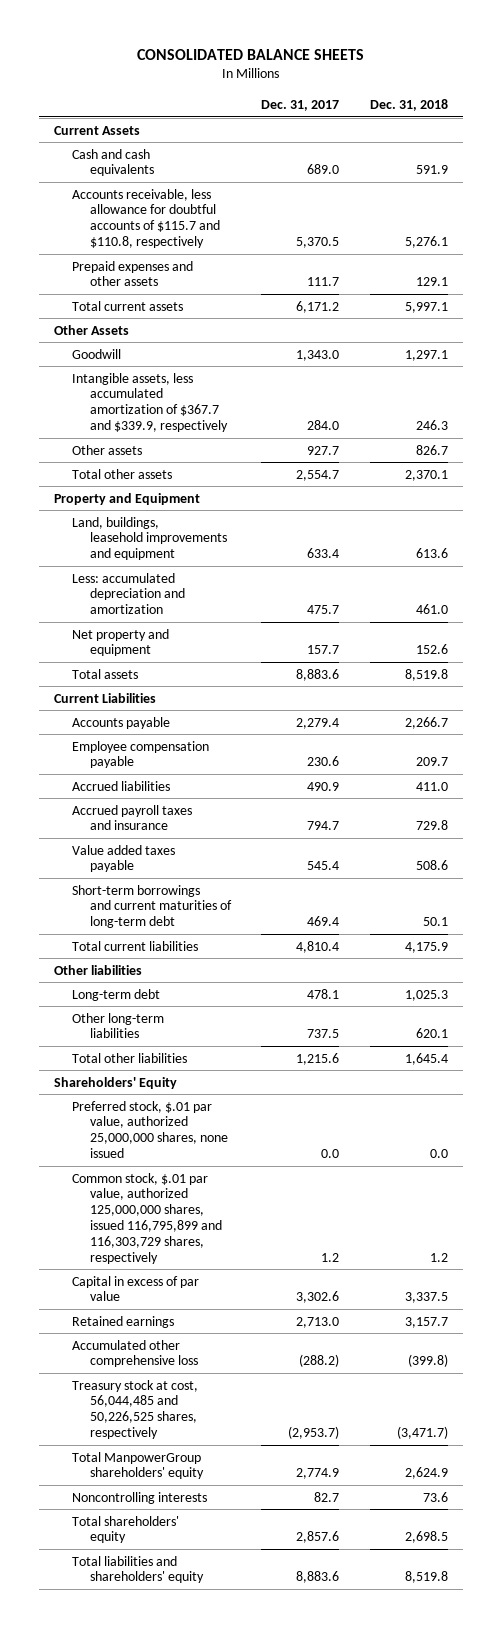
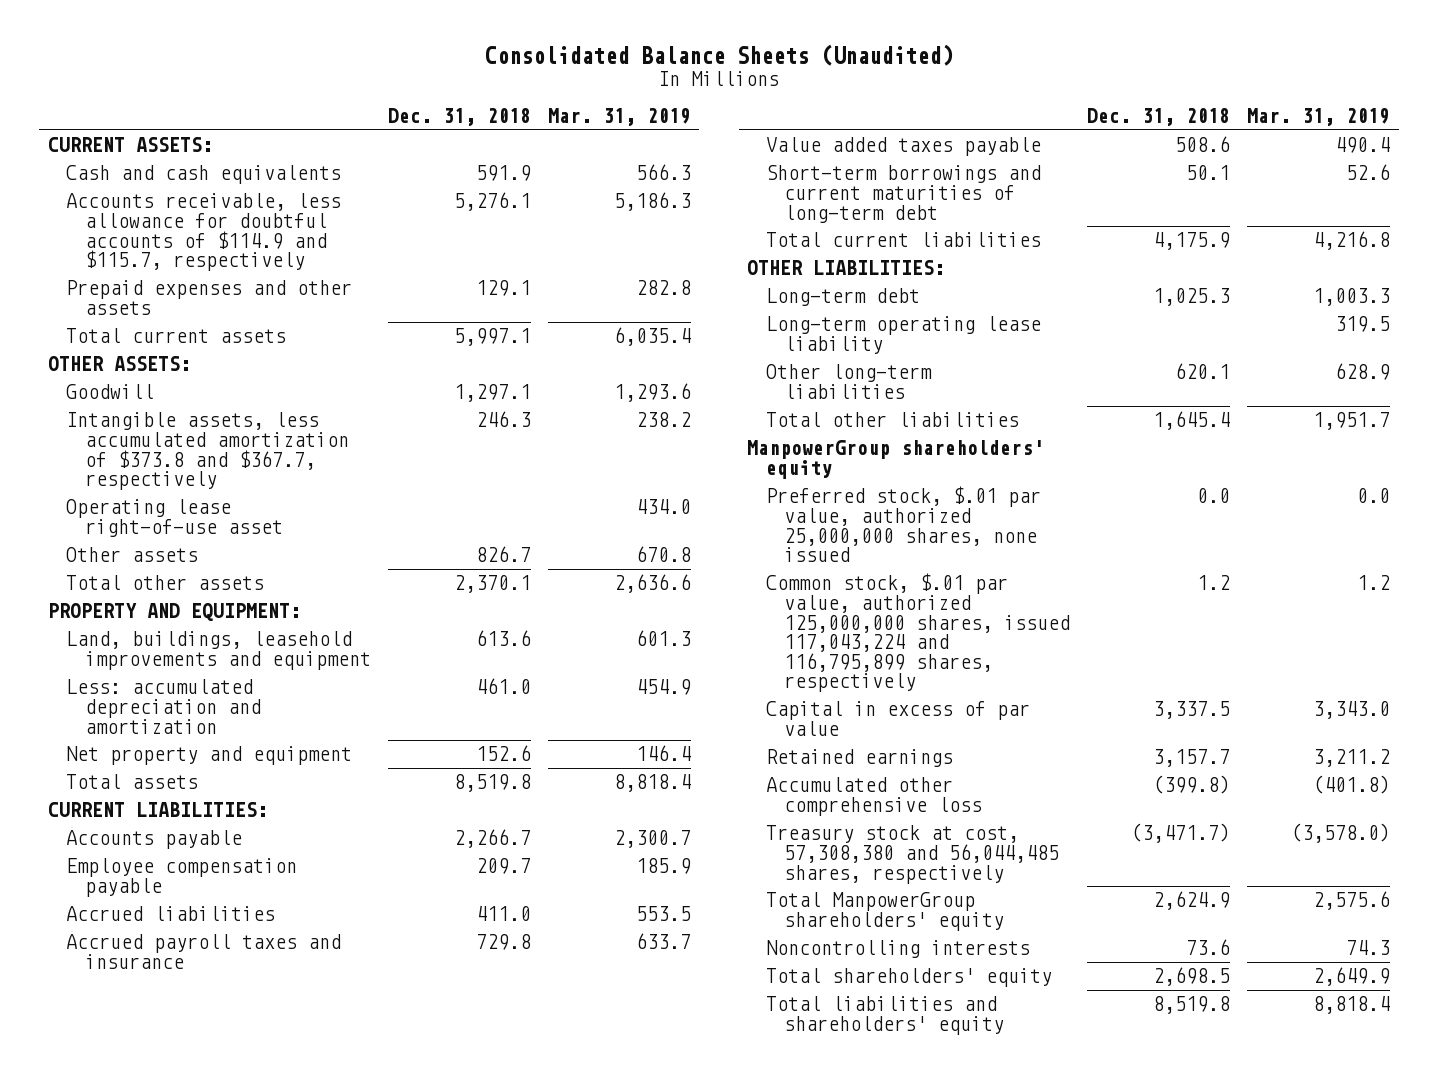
- CONSOLIDATED BALANCE SHEETS
+ Consolidated Balance Sheets (Unaudited)
- | Dec. 31, 2017 | Dec. 31, 2018
+ | Dec. 31, 2018 | Mar. 31, 2019
- Current Assets
+ CURRENT ASSETS:
- Accounts receivable, less allowance for doubtful accounts of $115.7 and $110.8, respectively | 5,370.5 | 5,276.1
+ Accounts receivable, less allowance for doubtful accounts of $114.9 and $115.7, respectively | 5,276.1 | 5,186.3
- Other Assets
+ OTHER ASSETS:
- Intangible assets, less accumulated amortization of $367.7 and $339.9, respectively | 284.0 | 246.3
+ Intangible assets, less accumulated amortization of $373.8 and $367.7, respectively | 246.3 | 238.2
+ Operating lease right-of-use asset | | 434.0
- Property and Equipment
+ PROPERTY AND EQUIPMENT:
- Current Liabilities
+ CURRENT LIABILITIES:
- Other liabilities
+ OTHER LIABILITIES:
+ Long-term operating lease liability | | 319.5
- Shareholders' Equity
+ ManpowerGroup shareholders' equity
- Common stock, $.01 par value, authorized 125,000,000 shares, issued 116,795,899 and 116,303,729 shares, respectively | 1.2 | 1.2
+ Common stock, $.01 par value, authorized 125,000,000 shares, issued 117,043,224 and 116,795,899 shares, respectively | 1.2 | 1.2
- Treasury stock at cost, 56,044,485 and 50,226,525 shares, respectively | (2,953.7) | (3,471.7)
+ Treasury stock at cost, 57,308,380 and 56,044,485 shares, respectively | (3,471.7) | (3,578.0)

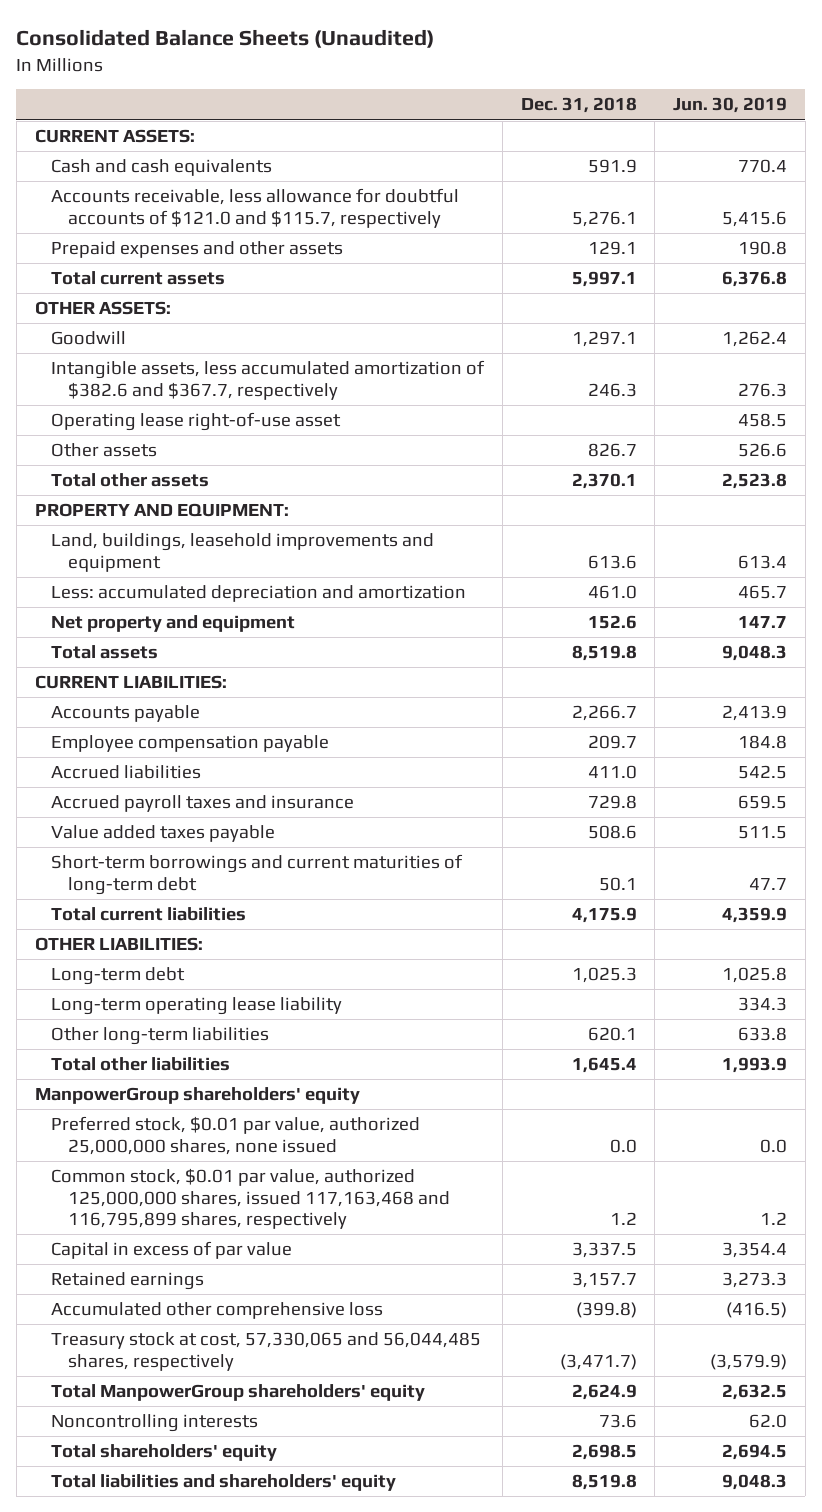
- | Dec. 31, 2018 | Mar. 31, 2019
+ | Dec. 31, 2018 | Jun. 30, 2019
- Accounts receivable, less allowance for doubtful accounts of $114.9 and $115.7, respectively | 5,276.1 | 5,186.3
+ Accounts receivable, less allowance for doubtful accounts of $121.0 and $115.7, respectively | 5,276.1 | 5,415.6
- Intangible assets, less accumulated amortization of $373.8 and $367.7, respectively | 246.3 | 238.2
+ Intangible assets, less accumulated amortization of $382.6 and $367.7, respectively | 246.3 | 276.3
- Preferred stock, $.01 par value, authorized 25,000,000 shares, none issued | 0.0 | 0.0
- Common stock, $.01 par value, authorized 125,000,000 shares, issued 117,043,224 and 116,795,899 shares, respectively | 1.2 | 1.2
+ Preferred stock, $0.01 par value, authorized 25,000,000 shares, none issued | 0.0 | 0.0
+ Common stock, $0.01 par value, authorized 125,000,000 shares, issued 117,163,468 and 116,795,899 shares, respectively | 1.2 | 1.2
- Treasury stock at cost, 57,308,380 and 56,044,485 shares, respectively | (3,471.7) | (3,578.0)
+ Treasury stock at cost, 57,330,065 and 56,044,485 shares, respectively | (3,471.7) | (3,579.9)

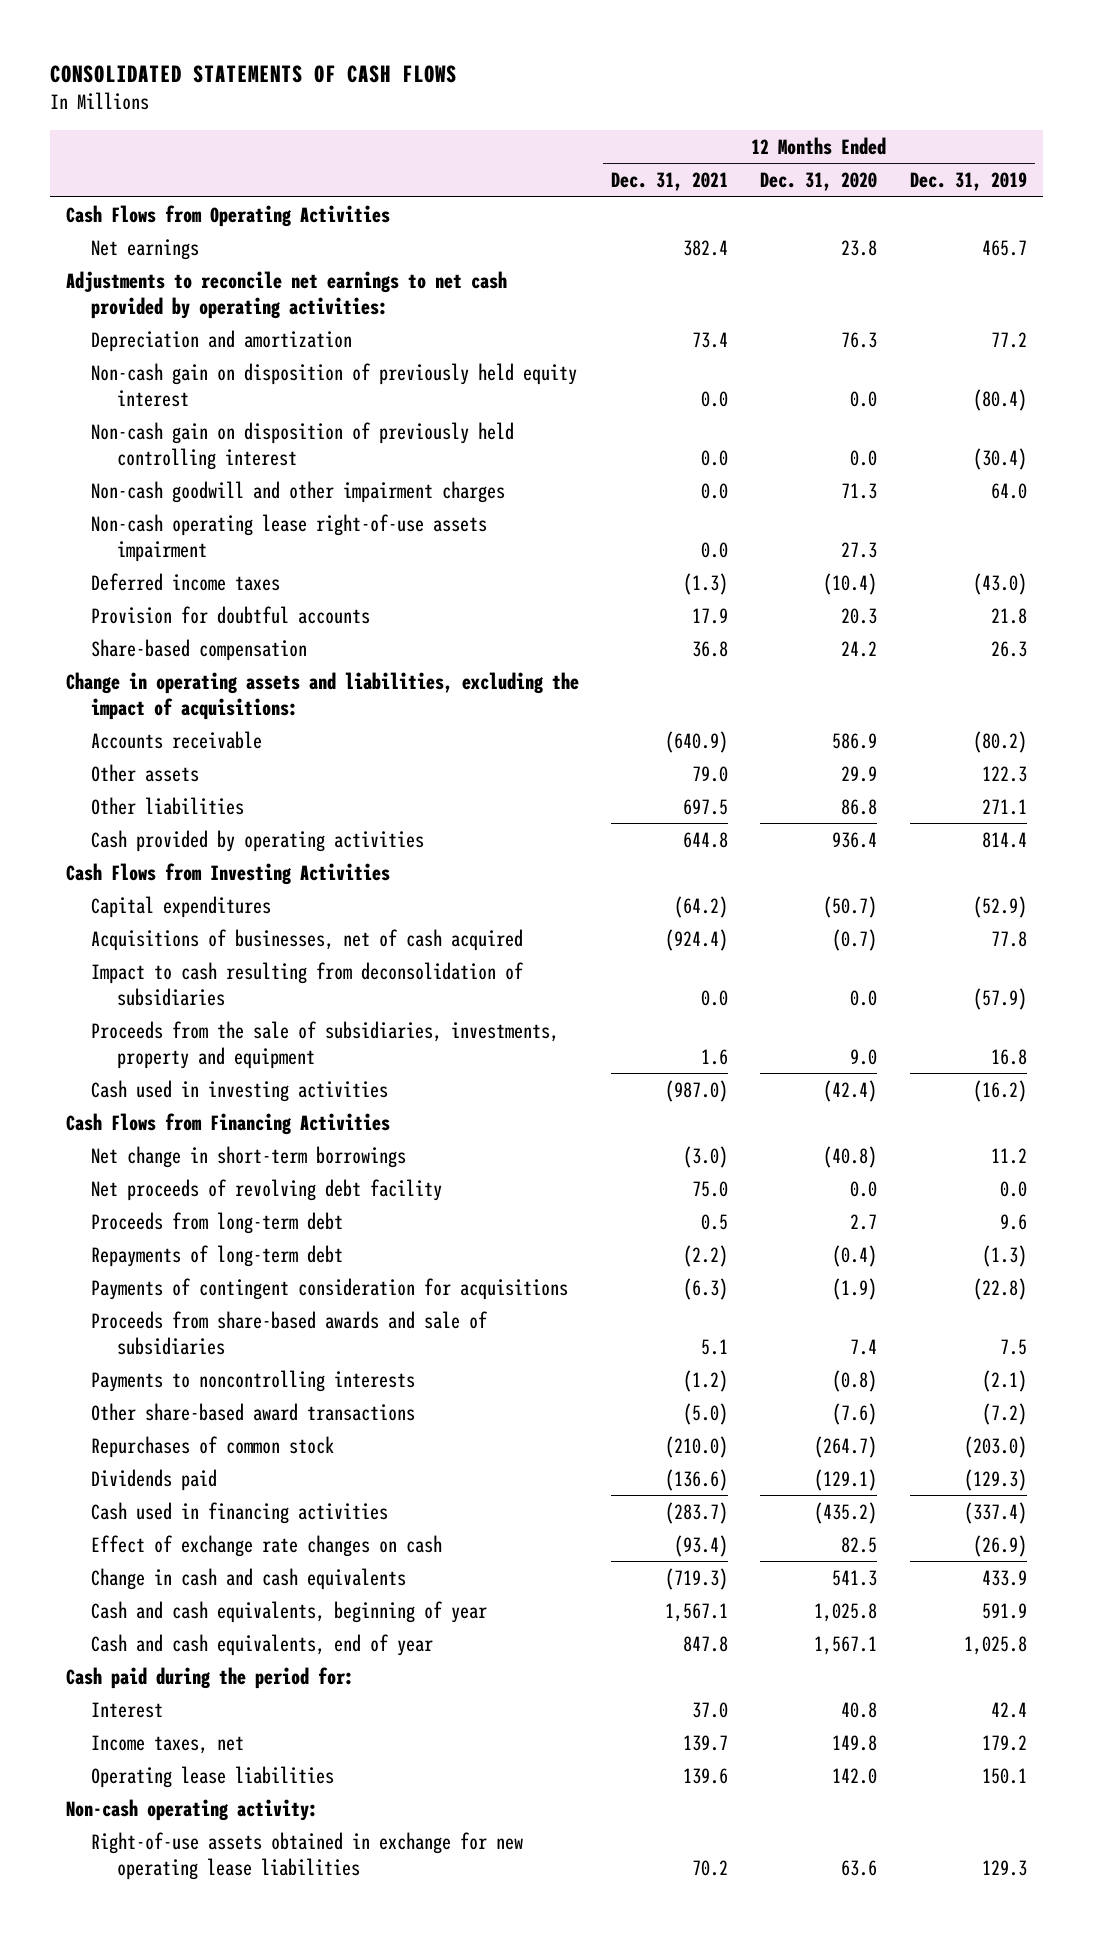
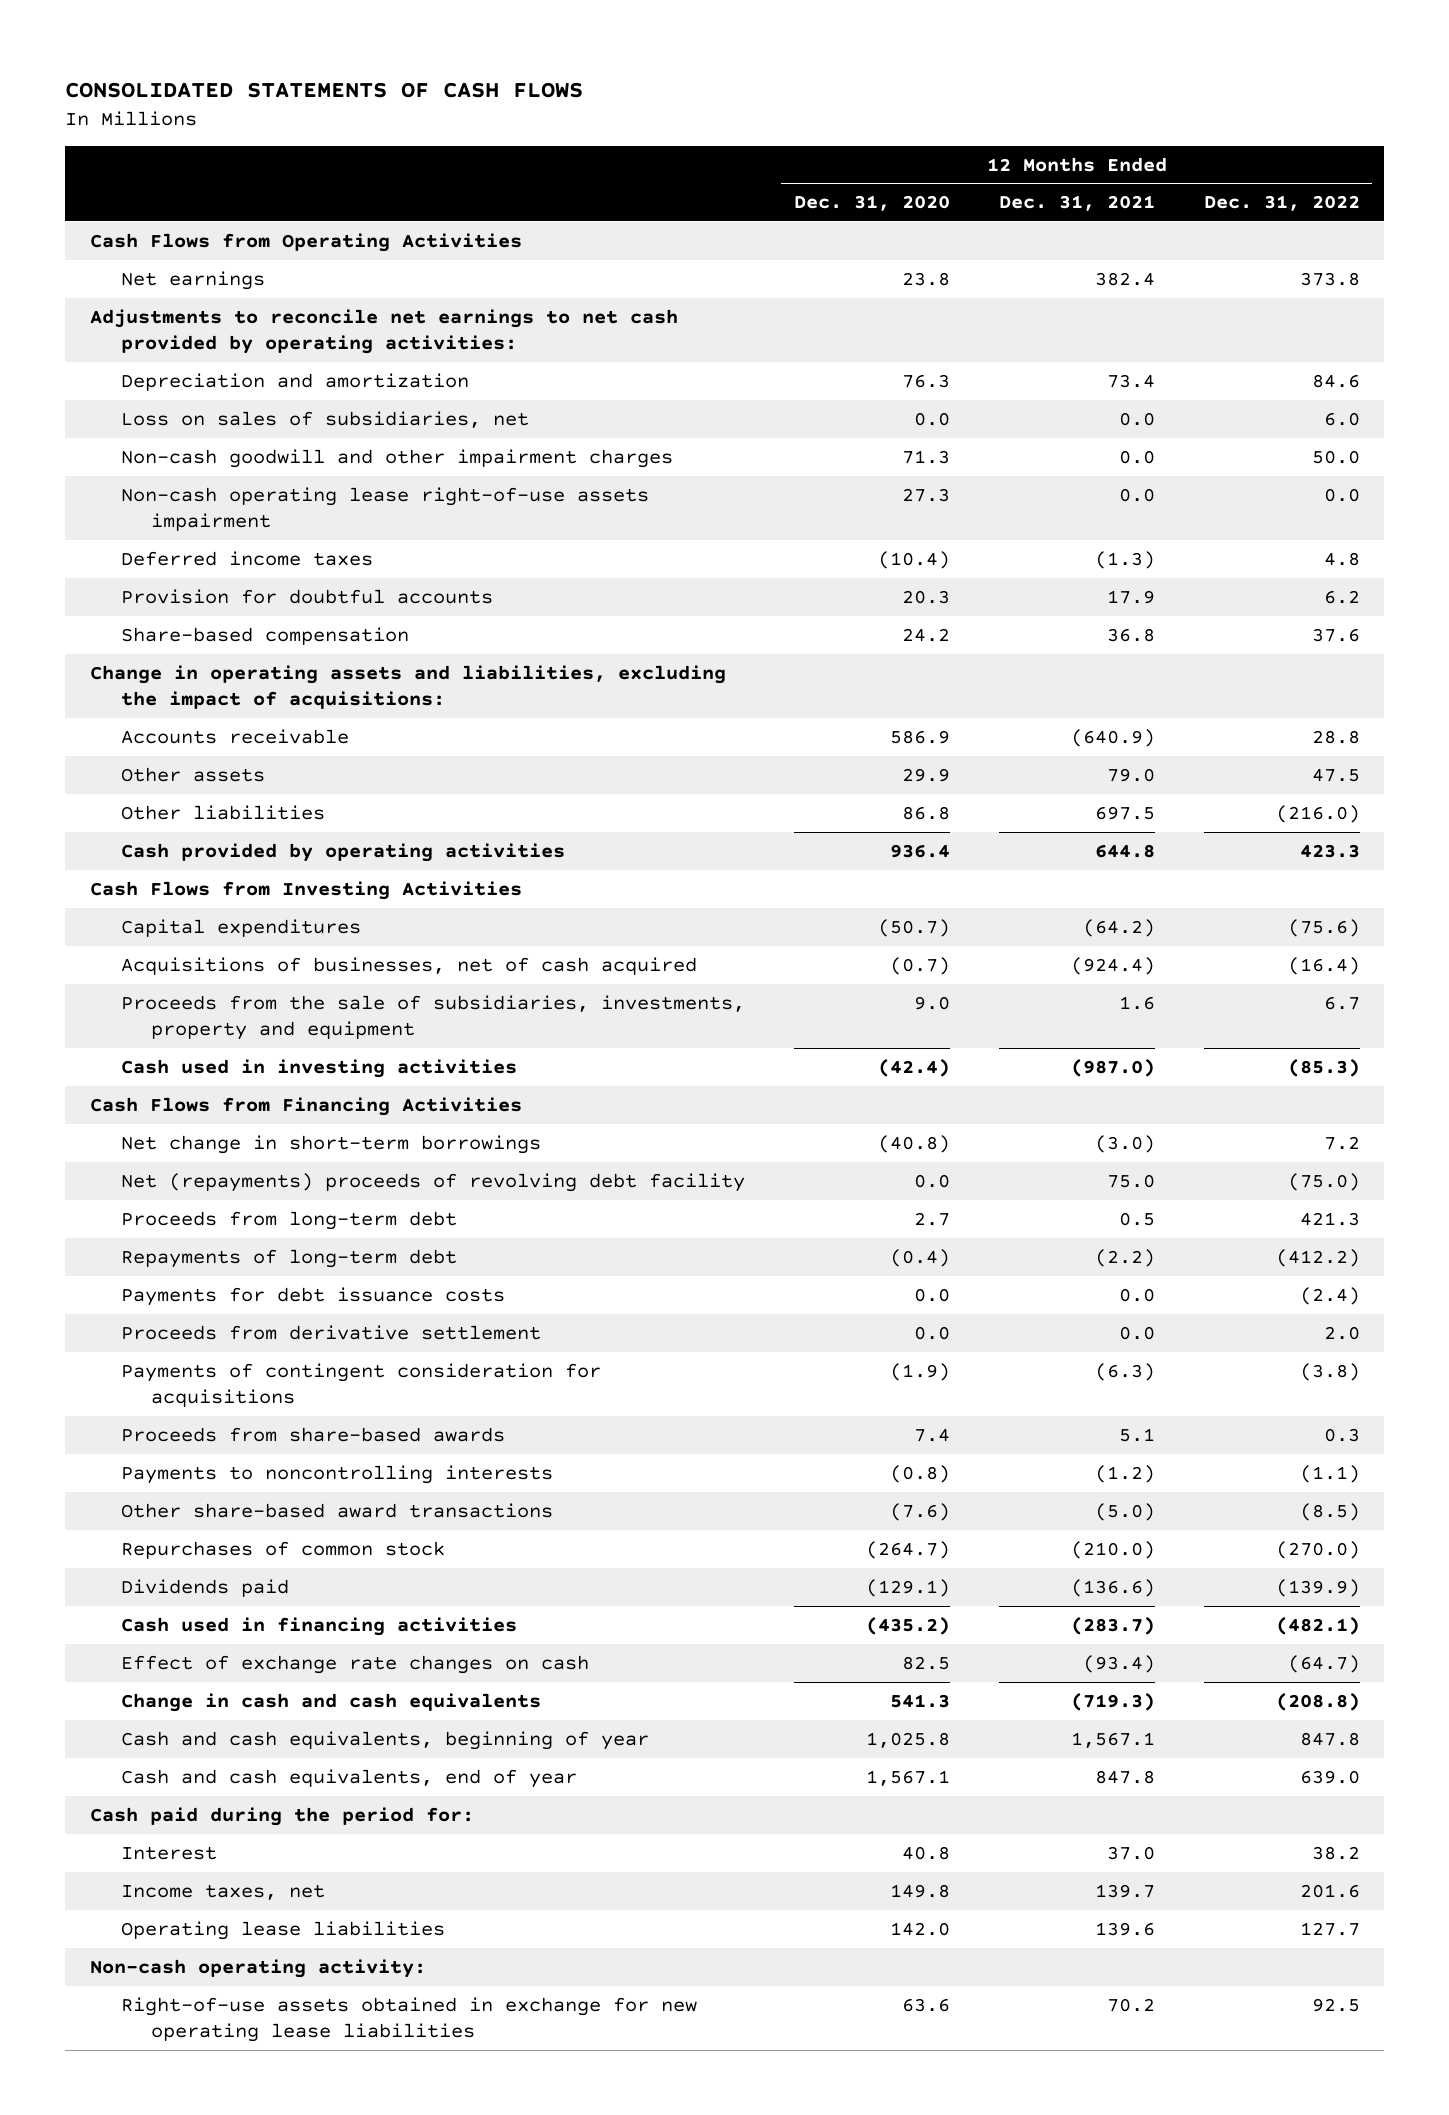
- | 12 Months Ended Dec. 31, 2021 | 12 Months Ended Dec. 31, 2020 | 12 Months Ended Dec. 31, 2019
+ | 12 Months Ended Dec. 31, 2020 | 12 Months Ended Dec. 31, 2021 | 12 Months Ended Dec. 31, 2022
- Non-cash gain on disposition of previously held equity interest | 0.0 | 0.0 | (80.4)
- Non-cash gain on disposition of previously held controlling interest | 0.0 | 0.0 | (30.4)
+ Loss on sales of subsidiaries, net | 0.0 | 0.0 | 6.0
- Impact to cash resulting from deconsolidation of subsidiaries | 0.0 | 0.0 | (57.9)
- Net proceeds of revolving debt facility | 75.0 | 0.0 | 0.0
+ Net (repayments) proceeds of revolving debt facility | 0.0 | 75.0 | (75.0)
+ Payments for debt issuance costs | 0.0 | 0.0 | (2.4)
+ Proceeds from derivative settlement | 0.0 | 0.0 | 2.0
- Proceeds from share-based awards and sale of subsidiaries | 5.1 | 7.4 | 7.5
+ Proceeds from share-based awards | 7.4 | 5.1 | 0.3

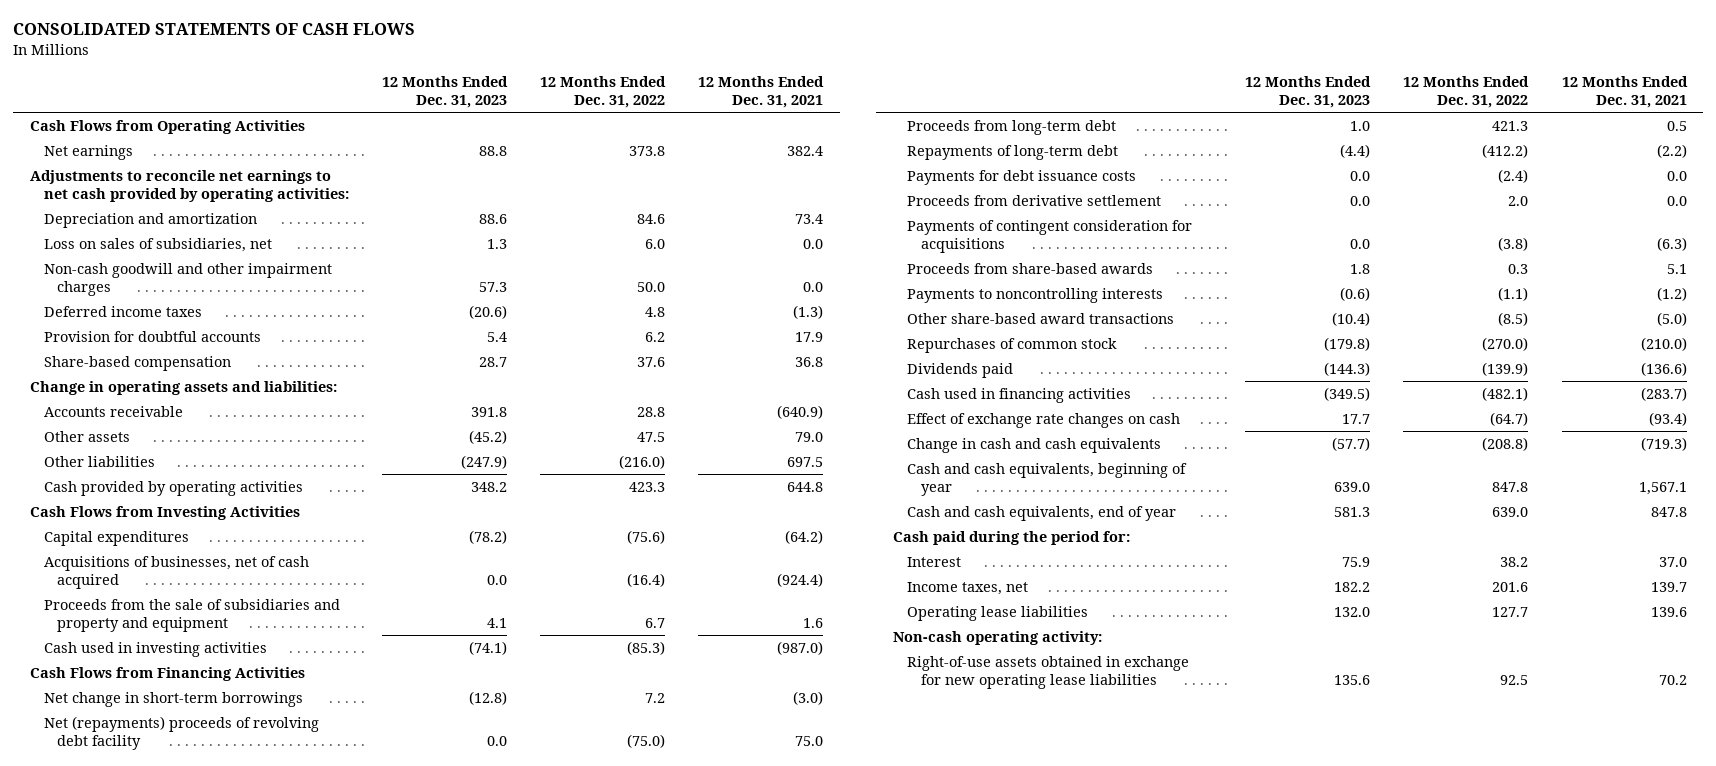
- | 12 Months Ended Dec. 31, 2020 | 12 Months Ended Dec. 31, 2021 | 12 Months Ended Dec. 31, 2022
+ | 12 Months Ended Dec. 31, 2023 | 12 Months Ended Dec. 31, 2022 | 12 Months Ended Dec. 31, 2021
- Non-cash operating lease right-of-use assets impairment | 27.3 | 0.0 | 0.0
- Change in operating assets and liabilities, excluding the impact of acquisitions:
+ Change in operating assets and liabilities:
- Proceeds from the sale of subsidiaries, investments, property and equipment | 9.0 | 1.6 | 6.7
+ Proceeds from the sale of subsidiaries and property and equipment | 4.1 | 6.7 | 1.6

